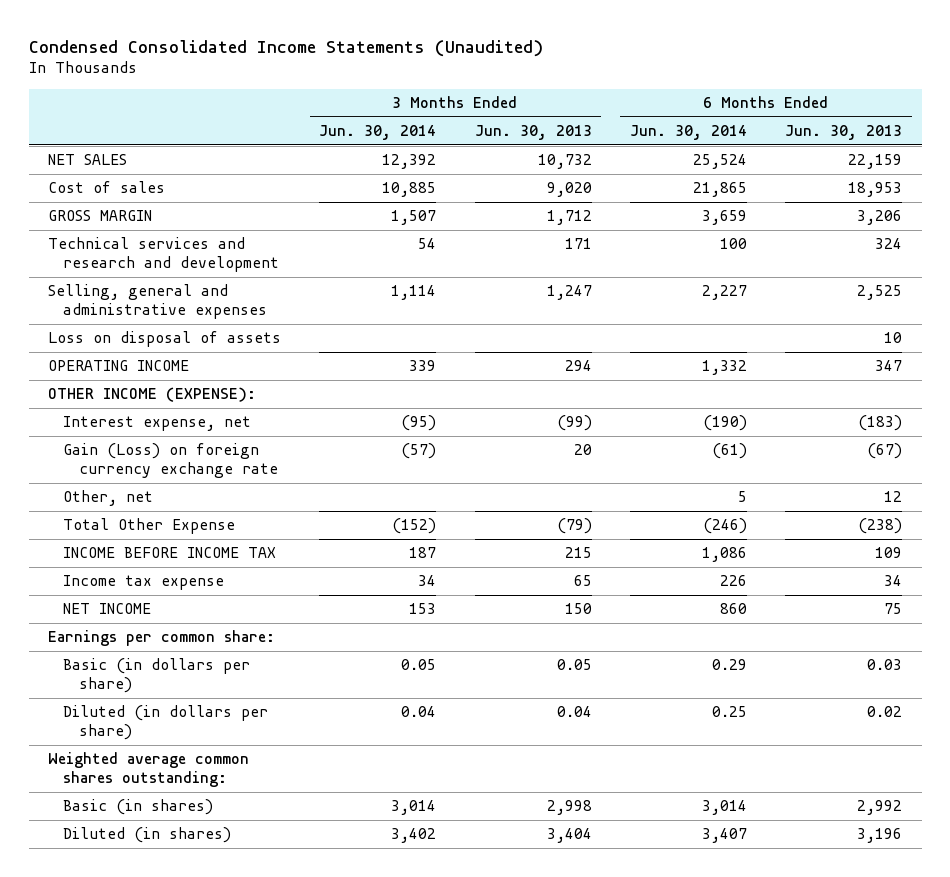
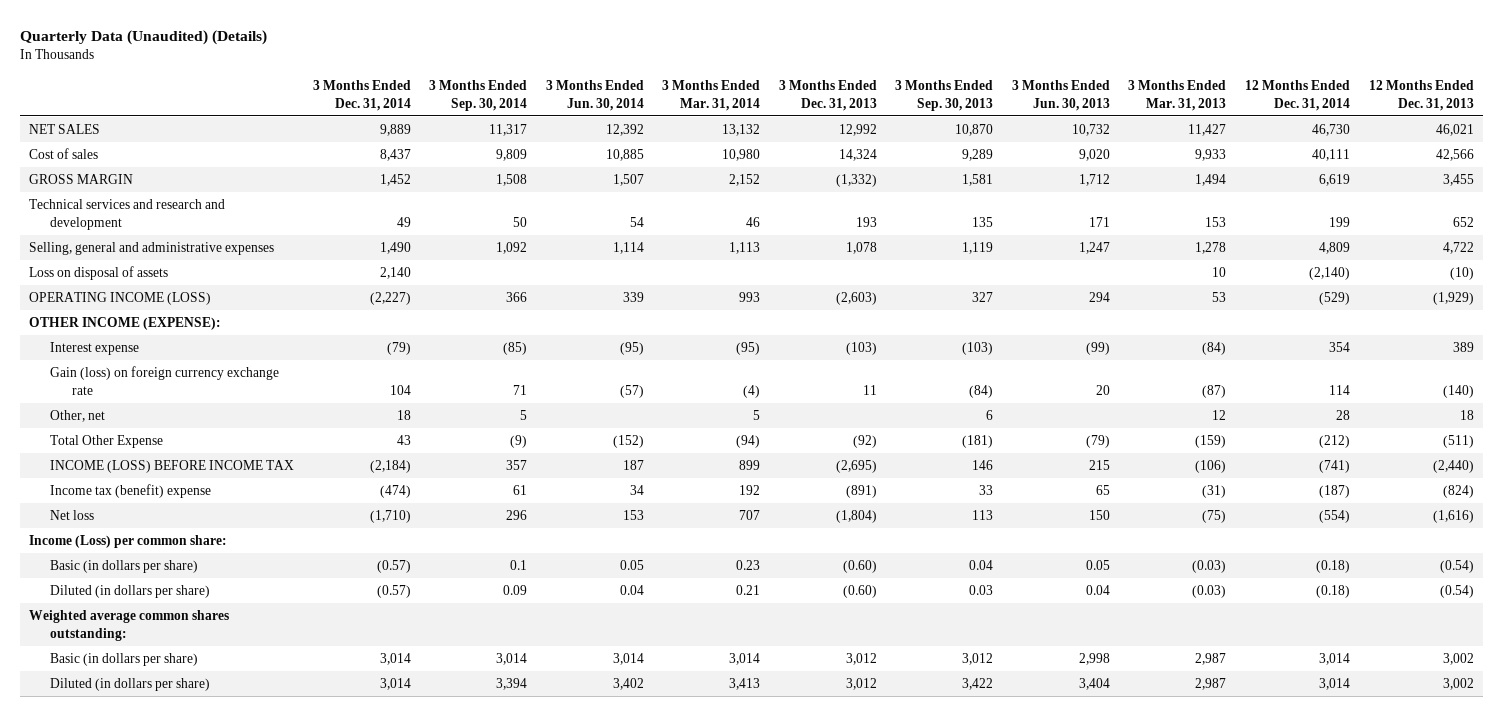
- Condensed Consolidated Income Statements (Unaudited)
+ Quarterly Data (Unaudited) (Details)
- | 3 Months Ended Jun. 30, 2014 | 3 Months Ended Jun. 30, 2013 | 6 Months Ended Jun. 30, 2014 | 6 Months Ended Jun. 30, 2013
+ | 3 Months Ended Dec. 31, 2014 | 3 Months Ended Sep. 30, 2014 | 3 Months Ended Jun. 30, 2014 | 3 Months Ended Mar. 31, 2014 | 3 Months Ended Dec. 31, 2013 | 3 Months Ended Sep. 30, 2013 | 3 Months Ended Jun. 30, 2013 | 3 Months Ended Mar. 31, 2013 | 12 Months Ended Dec. 31, 2014 | 12 Months Ended Dec. 31, 2013
- OPERATING INCOME | 339 | 294 | 1,332 | 347
+ OPERATING INCOME (LOSS) | (2,227) | 366 | 339 | 993 | (2,603) | 327 | 294 | 53 | (529) | (1,929)
- Interest expense, net | (95) | (99) | (190) | (183)
- Gain (Loss) on foreign currency exchange rate | (57) | 20 | (61) | (67)
+ Interest expense | (79) | (85) | (95) | (95) | (103) | (103) | (99) | (84) | 354 | 389
+ Gain (loss) on foreign currency exchange rate | 104 | 71 | (57) | (4) | 11 | (84) | 20 | (87) | 114 | (140)
- INCOME BEFORE INCOME TAX | 187 | 215 | 1,086 | 109
- Income tax expense | 34 | 65 | 226 | 34
- NET INCOME | 153 | 150 | 860 | 75
- Earnings per common share:
+ INCOME (LOSS) BEFORE INCOME TAX | (2,184) | 357 | 187 | 899 | (2,695) | 146 | 215 | (106) | (741) | (2,440)
+ Income tax (benefit) expense | (474) | 61 | 34 | 192 | (891) | 33 | 65 | (31) | (187) | (824)
+ Net loss | (1,710) | 296 | 153 | 707 | (1,804) | 113 | 150 | (75) | (554) | (1,616)
+ Income (Loss) per common share:
- Basic (in shares) | 3,014 | 2,998 | 3,014 | 2,992
- Diluted (in shares) | 3,402 | 3,404 | 3,407 | 3,196
+ Basic (in dollars per share) | 3,014 | 3,014 | 3,014 | 3,014 | 3,012 | 3,012 | 2,998 | 2,987 | 3,014 | 3,002
+ Diluted (in dollars per share) | 3,014 | 3,394 | 3,402 | 3,413 | 3,012 | 3,422 | 3,404 | 2,987 | 3,014 | 3,002

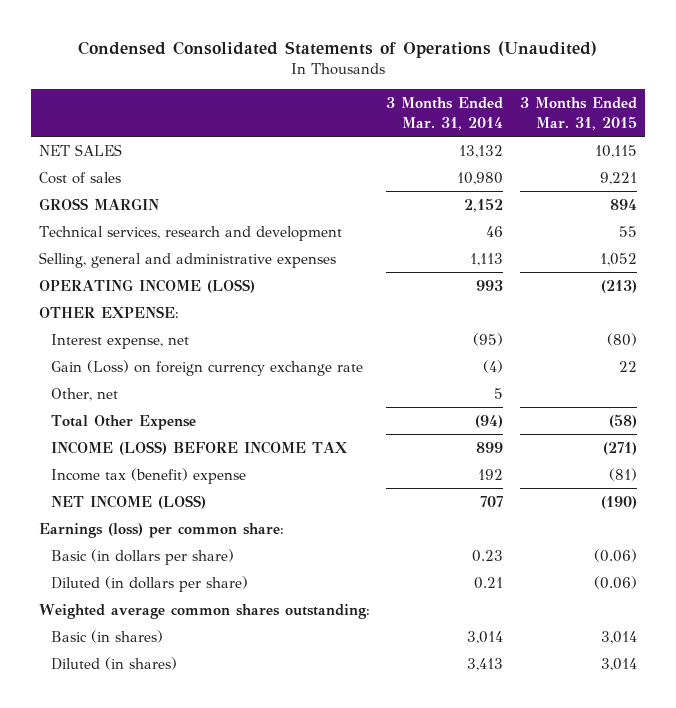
- Quarterly Data (Unaudited) (Details)
+ Condensed Consolidated Statements of Operations (Unaudited)
- | 3 Months Ended Dec. 31, 2014 | 3 Months Ended Sep. 30, 2014 | 3 Months Ended Jun. 30, 2014 | 3 Months Ended Mar. 31, 2014 | 3 Months Ended Dec. 31, 2013 | 3 Months Ended Sep. 30, 2013 | 3 Months Ended Jun. 30, 2013 | 3 Months Ended Mar. 31, 2013 | 12 Months Ended Dec. 31, 2014 | 12 Months Ended Dec. 31, 2013
+ | 3 Months Ended Mar. 31, 2014 | 3 Months Ended Mar. 31, 2015
- Technical services and research and development | 49 | 50 | 54 | 46 | 193 | 135 | 171 | 153 | 199 | 652
+ Technical services, research and development | 46 | 55
- Loss on disposal of assets | 2,140 | | | | | | | 10 | (2,140) | (10)
- OTHER INCOME (EXPENSE):
- Interest expense | (79) | (85) | (95) | (95) | (103) | (103) | (99) | (84) | 354 | 389
- Gain (loss) on foreign currency exchange rate | 104 | 71 | (57) | (4) | 11 | (84) | 20 | (87) | 114 | (140)
+ OTHER EXPENSE:
+ Interest expense, net | (95) | (80)
+ Gain (Loss) on foreign currency exchange rate | (4) | 22
- Net loss | (1,710) | 296 | 153 | 707 | (1,804) | 113 | 150 | (75) | (554) | (1,616)
- Income (Loss) per common share:
+ NET INCOME (LOSS) | 707 | (190)
+ Earnings (loss) per common share:
- Basic (in dollars per share) | 3,014 | 3,014 | 3,014 | 3,014 | 3,012 | 3,012 | 2,998 | 2,987 | 3,014 | 3,002
- Diluted (in dollars per share) | 3,014 | 3,394 | 3,402 | 3,413 | 3,012 | 3,422 | 3,404 | 2,987 | 3,014 | 3,002
+ Basic (in shares) | 3,014 | 3,014
+ Diluted (in shares) | 3,413 | 3,014

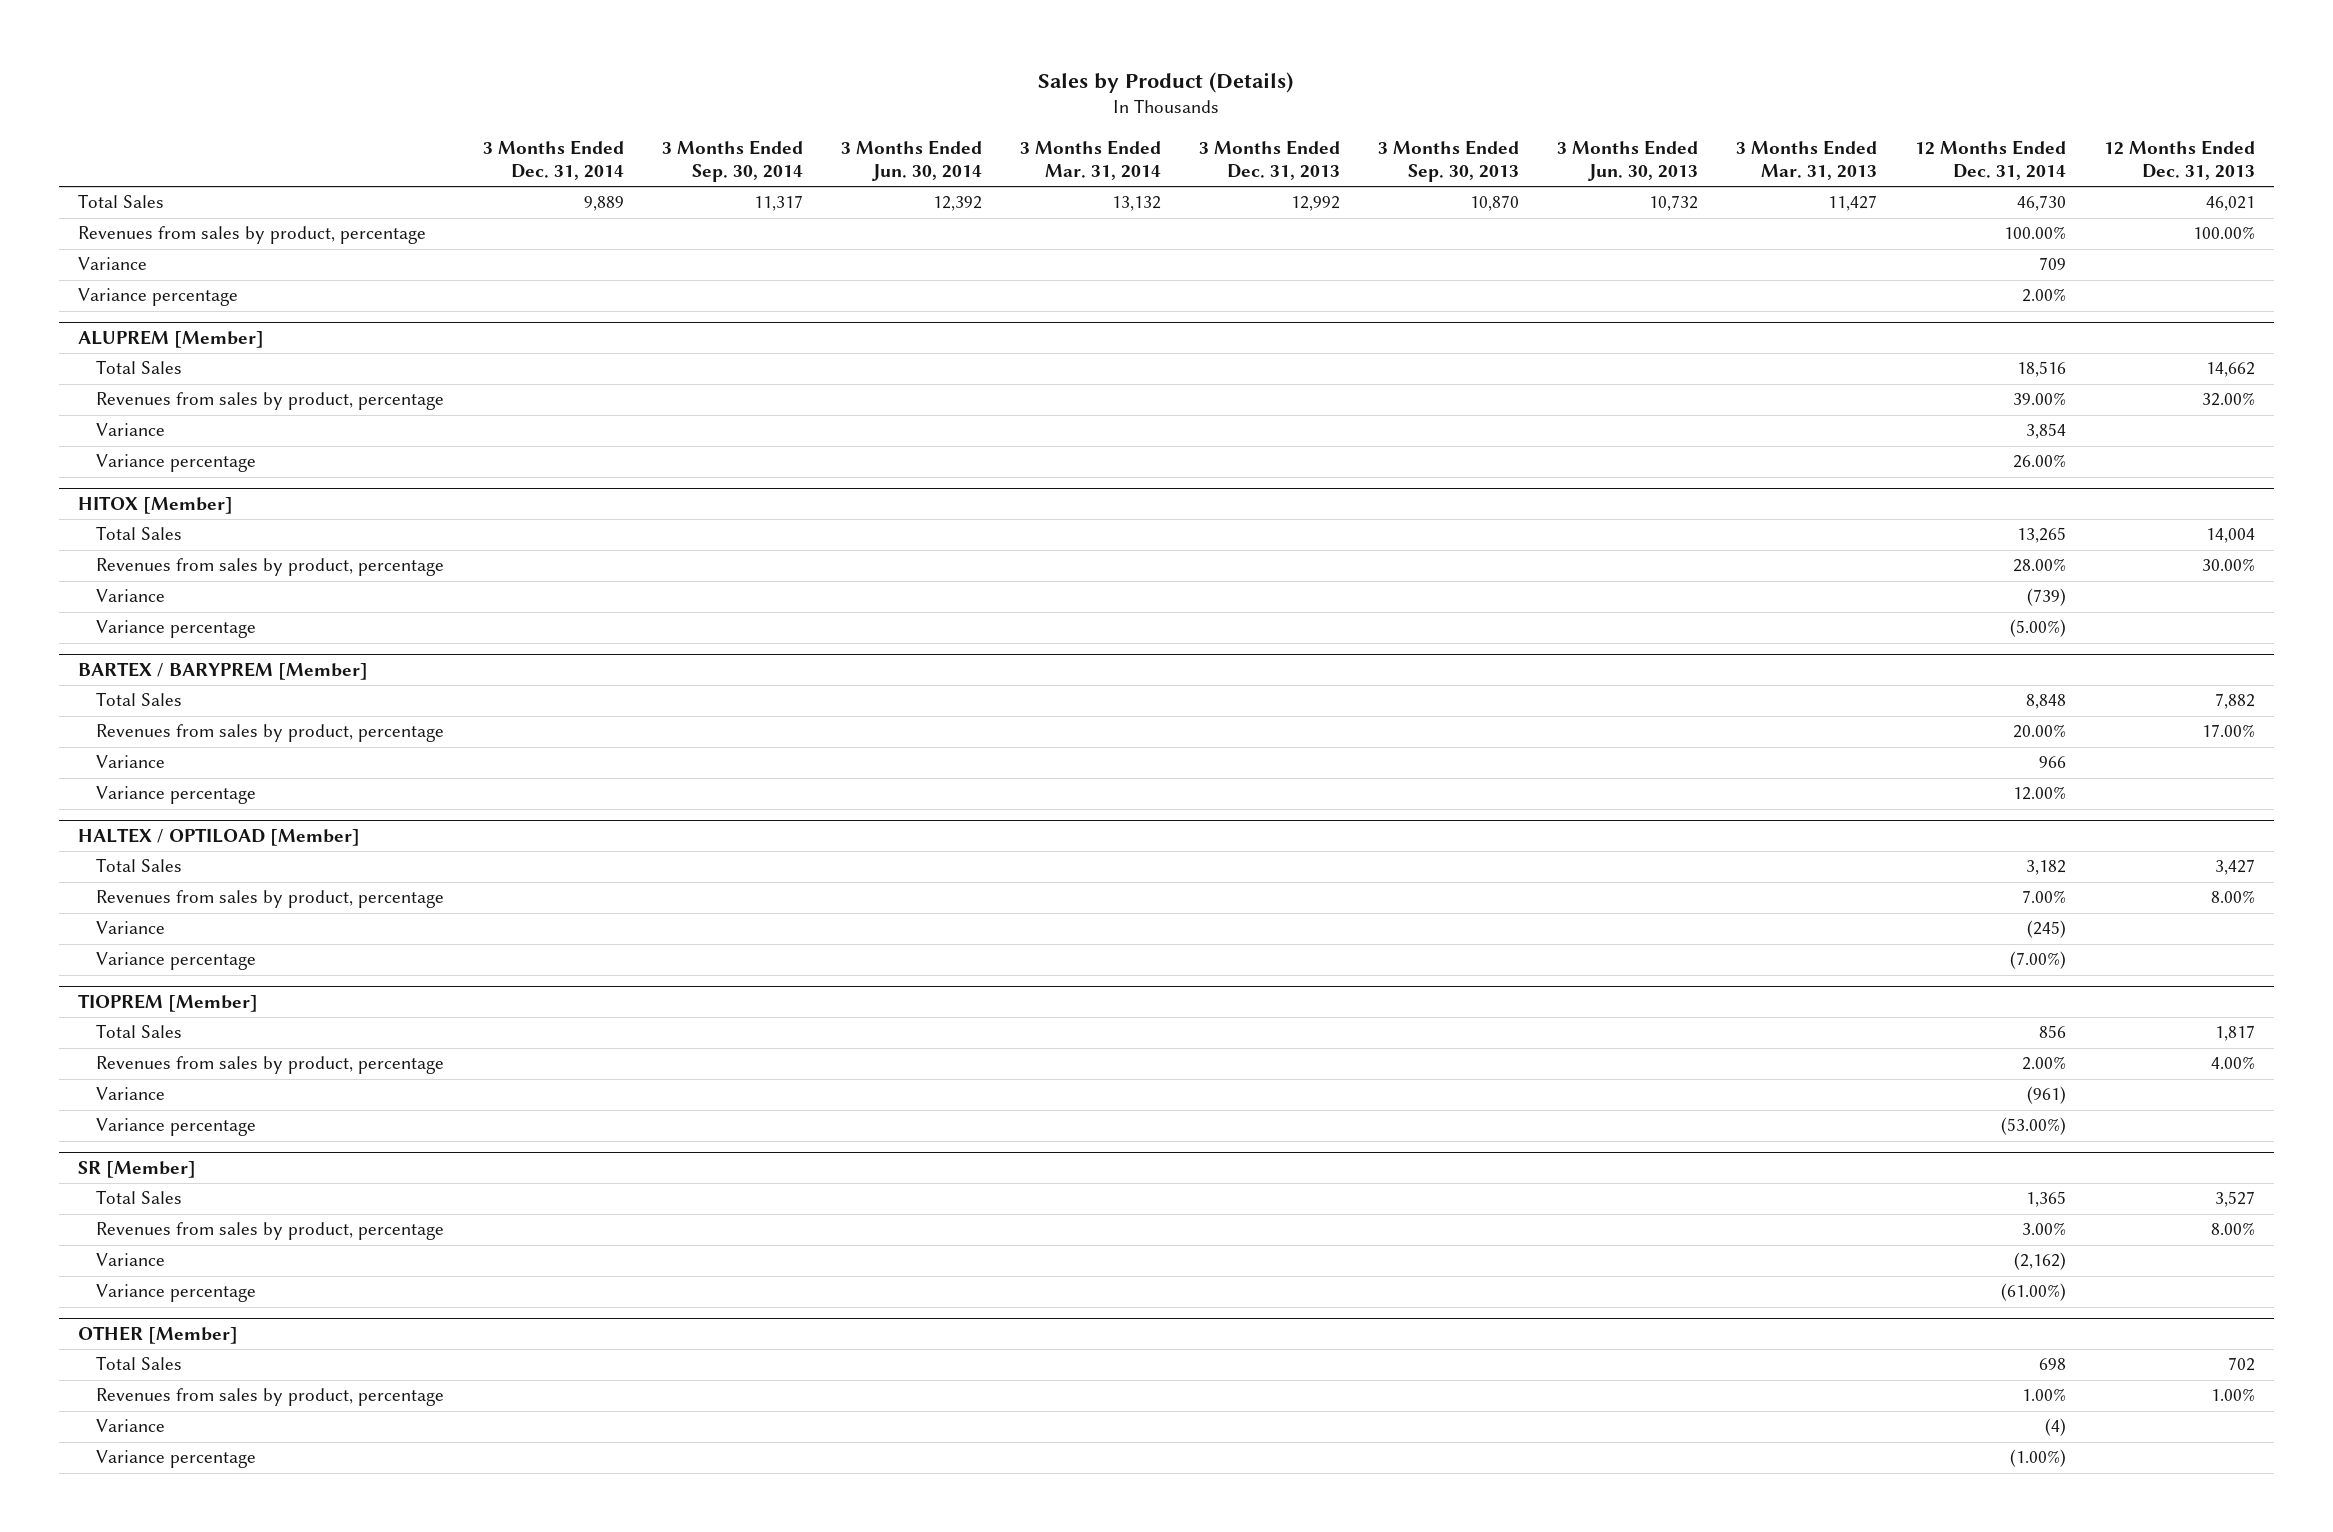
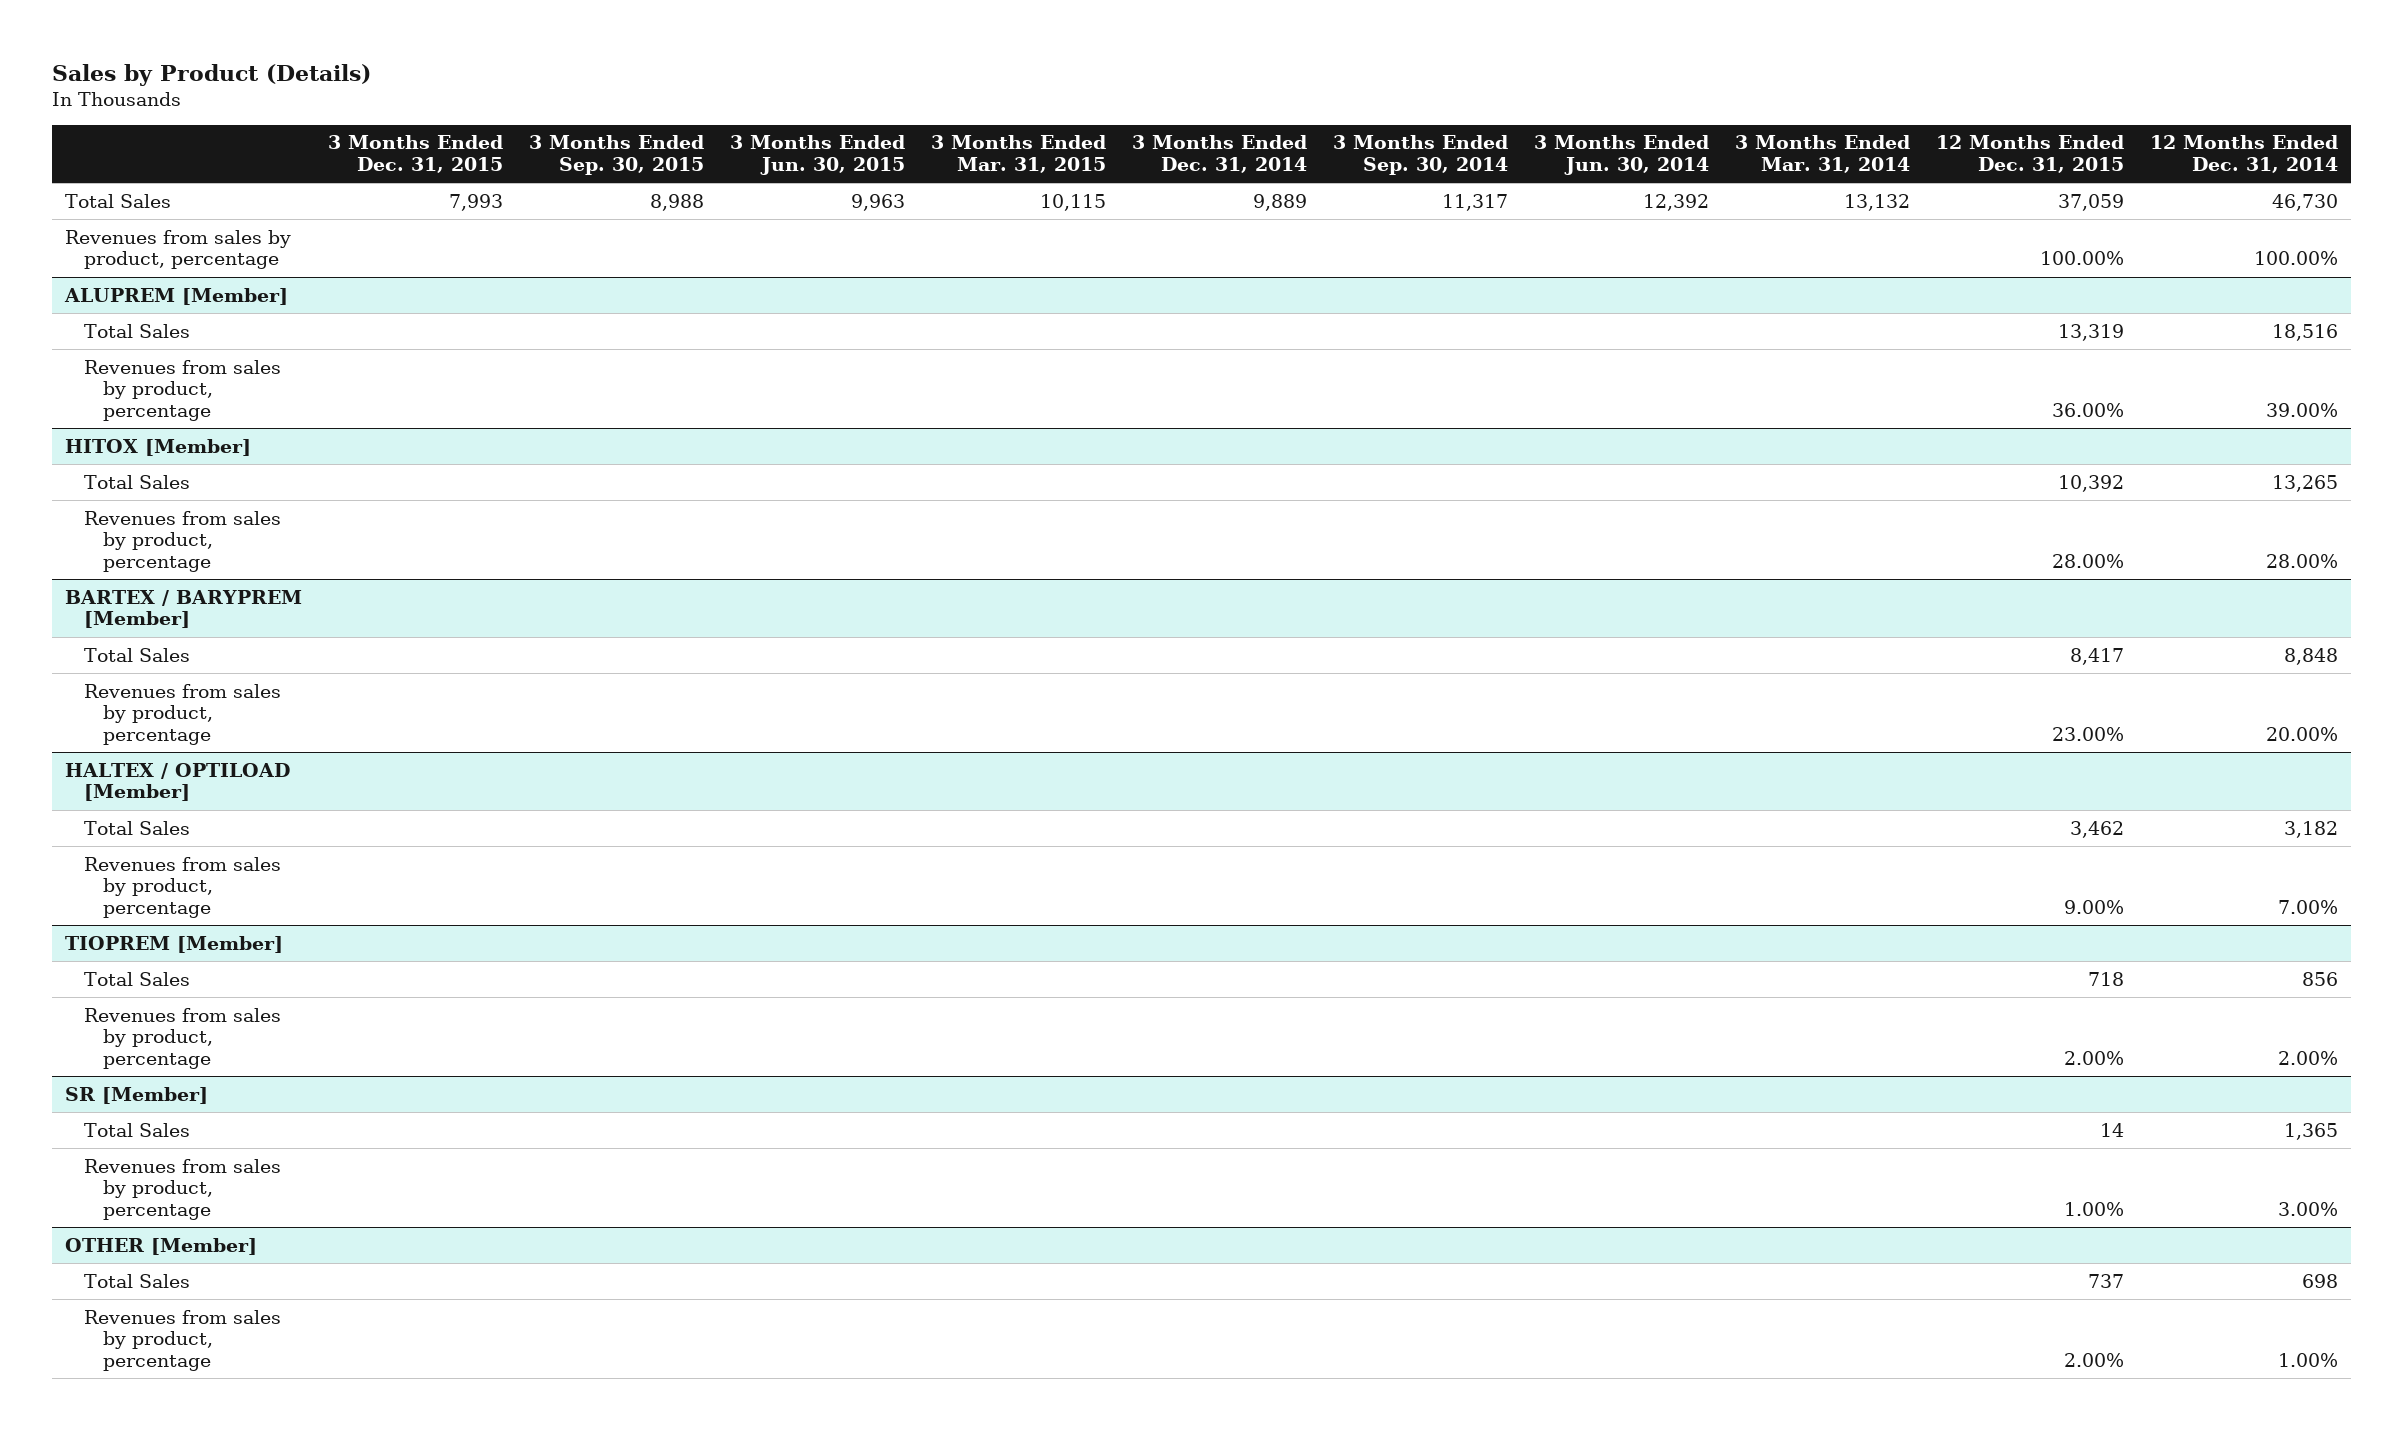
- | 3 Months Ended Dec. 31, 2014 | 3 Months Ended Sep. 30, 2014 | 3 Months Ended Jun. 30, 2014 | 3 Months Ended Mar. 31, 2014 | 3 Months Ended Dec. 31, 2013 | 3 Months Ended Sep. 30, 2013 | 3 Months Ended Jun. 30, 2013 | 3 Months Ended Mar. 31, 2013 | 12 Months Ended Dec. 31, 2014 | 12 Months Ended Dec. 31, 2013
+ | 3 Months Ended Dec. 31, 2015 | 3 Months Ended Sep. 30, 2015 | 3 Months Ended Jun. 30, 2015 | 3 Months Ended Mar. 31, 2015 | 3 Months Ended Dec. 31, 2014 | 3 Months Ended Sep. 30, 2014 | 3 Months Ended Jun. 30, 2014 | 3 Months Ended Mar. 31, 2014 | 12 Months Ended Dec. 31, 2015 | 12 Months Ended Dec. 31, 2014
- Variance | | | | | | | | | 709 |
- Variance percentage | | | | | | | | | 2.00% |
@ ALUPREM [Member]
- Variance | | | | | | | | | 3,854 |
- Variance percentage | | | | | | | | | 26.00% |
@ HITOX [Member]
- Variance | | | | | | | | | (739) |
- Variance percentage | | | | | | | | | (5.00%) |
@ BARTEX / BARYPREM [Member]
- Variance | | | | | | | | | 966 |
- Variance percentage | | | | | | | | | 12.00% |
@ HALTEX / OPTILOAD [Member]
- Variance | | | | | | | | | (245) |
- Variance percentage | | | | | | | | | (7.00%) |
@ TIOPREM [Member]
- Variance | | | | | | | | | (961) |
- Variance percentage | | | | | | | | | (53.00%) |
@ SR [Member]
- Variance | | | | | | | | | (2,162) |
- Variance percentage | | | | | | | | | (61.00%) |
@ OTHER [Member]
- Variance | | | | | | | | | (4) |
- Variance percentage | | | | | | | | | (1.00%) |

